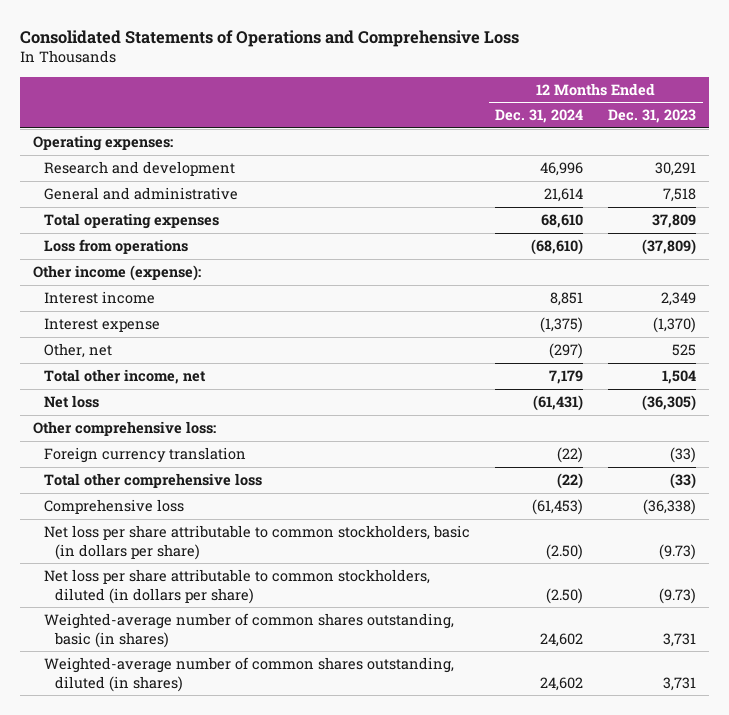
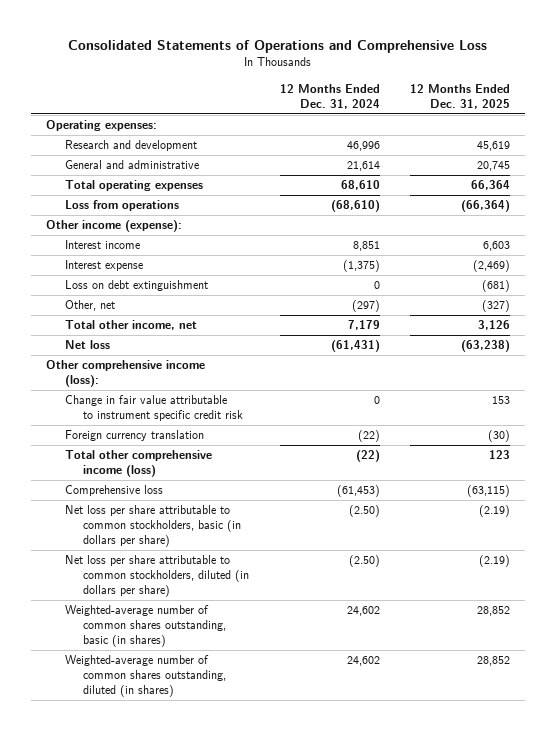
- | 12 Months Ended Dec. 31, 2024 | 12 Months Ended Dec. 31, 2023
+ | 12 Months Ended Dec. 31, 2024 | 12 Months Ended Dec. 31, 2025
+ Loss on debt extinguishment | 0 | (681)
- Other comprehensive loss:
+ Other comprehensive income (loss):
+ Change in fair value attributable to instrument specific credit risk | 0 | 153
- Total other comprehensive loss | (22) | (33)
+ Total other comprehensive income (loss) | (22) | 123

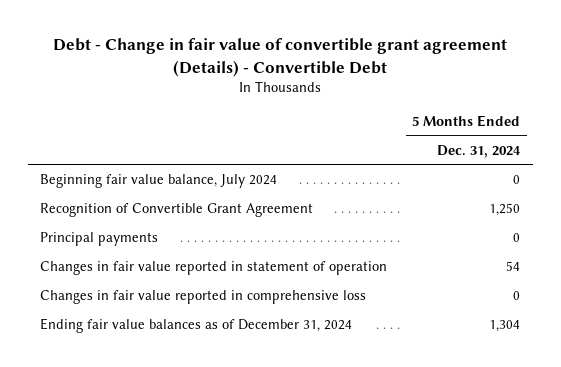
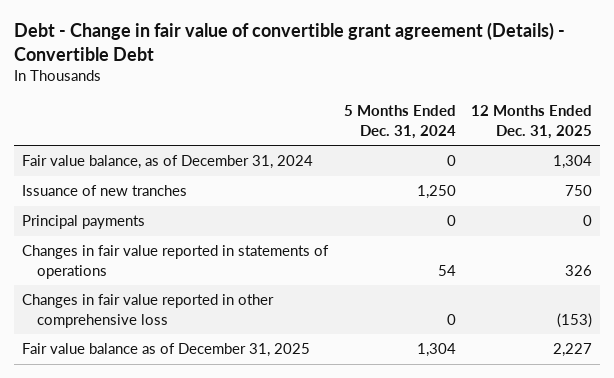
- | 5 Months Ended Dec. 31, 2024
+ | 5 Months Ended Dec. 31, 2024 | 12 Months Ended Dec. 31, 2025
- Beginning fair value balance, July 2024 | 0
- Recognition of Convertible Grant Agreement | 1,250
+ Fair value balance, as of December 31, 2024 | 0 | 1,304
+ Issuance of new tranches | 1,250 | 750
- Changes in fair value reported in statement of operation | 54
- Changes in fair value reported in comprehensive loss | 0
- Ending fair value balances as of December 31, 2024 | 1,304
+ Changes in fair value reported in statements of operations | 54 | 326
+ Changes in fair value reported in other comprehensive loss | 0 | (153)
+ Fair value balance as of December 31, 2025 | 1,304 | 2,227

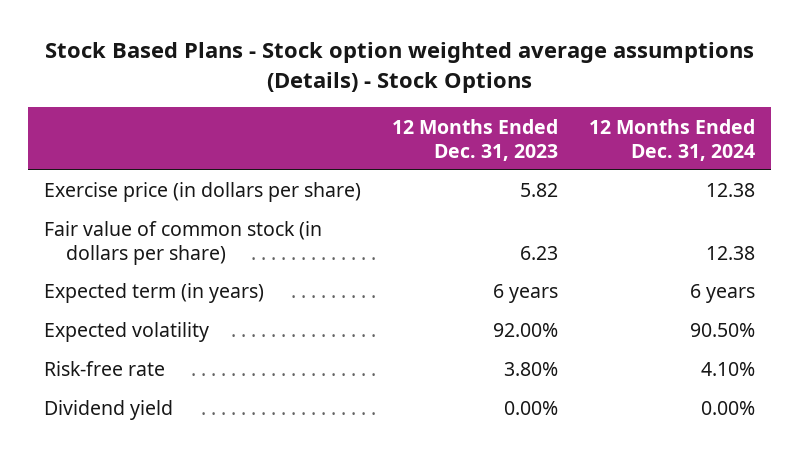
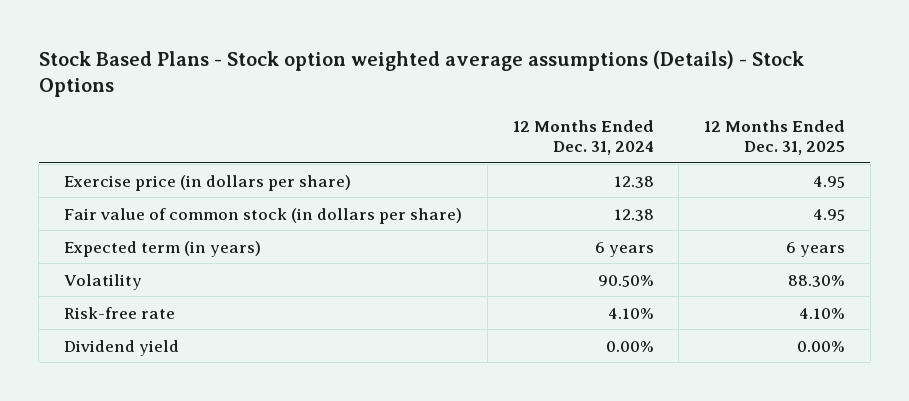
- | 12 Months Ended Dec. 31, 2023 | 12 Months Ended Dec. 31, 2024
+ | 12 Months Ended Dec. 31, 2024 | 12 Months Ended Dec. 31, 2025
- Expected volatility | 92.00% | 90.50%
+ Volatility | 90.50% | 88.30%

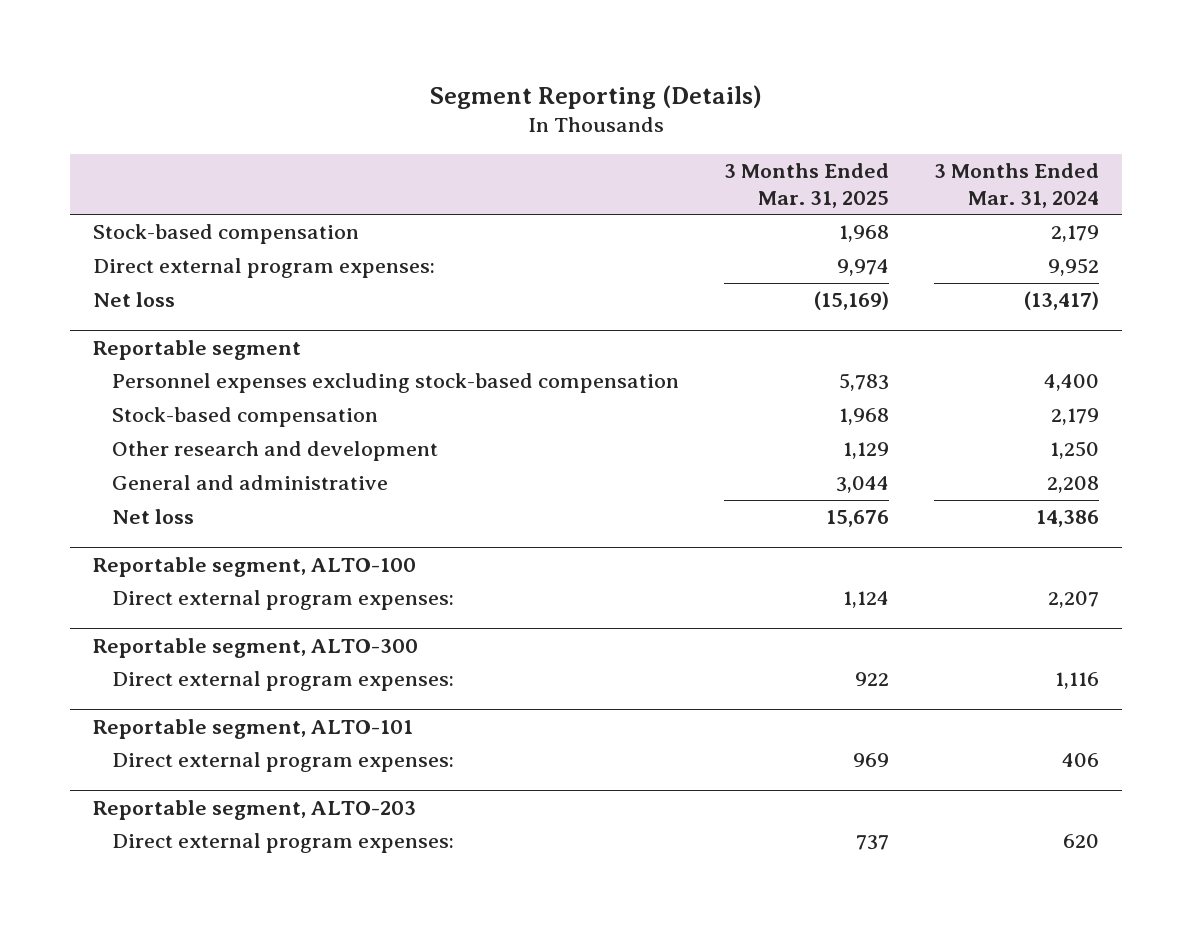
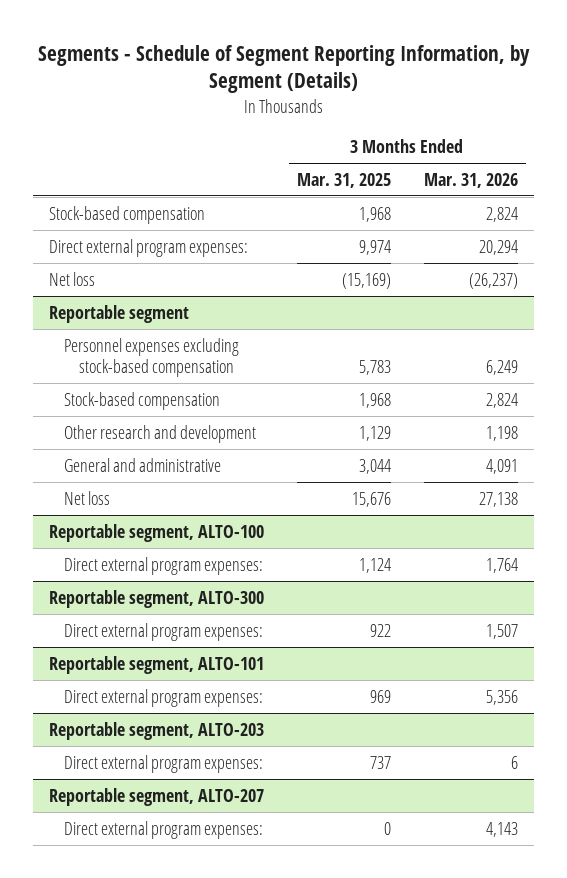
- Segment Reporting (Details)
+ Segments - Schedule of Segment Reporting Information, by Segment (Details)
- | 3 Months Ended Mar. 31, 2025 | 3 Months Ended Mar. 31, 2024
+ | 3 Months Ended Mar. 31, 2025 | 3 Months Ended Mar. 31, 2026
+ Reportable segment, ALTO-207
+ Direct external program expenses: | 0 | 4,143

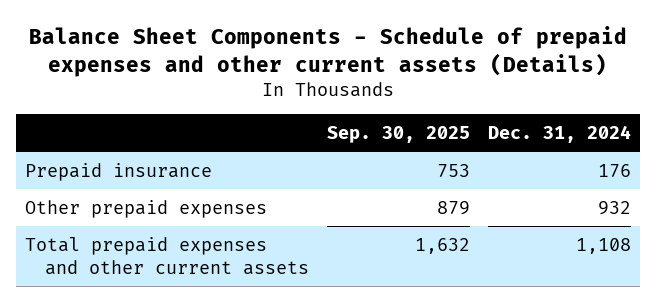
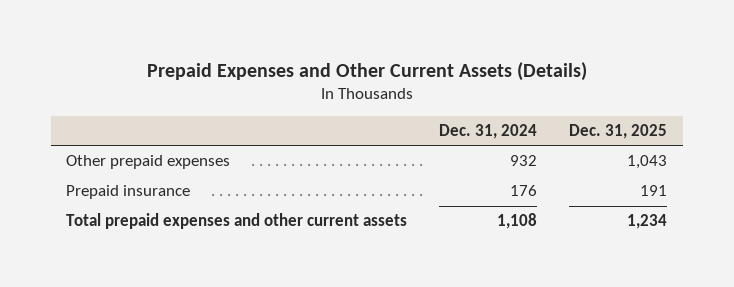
- Balance Sheet Components - Schedule of prepaid expenses and other current assets (Details)
+ Prepaid Expenses and Other Current Assets (Details)
- | Sep. 30, 2025 | Dec. 31, 2024
+ | Dec. 31, 2024 | Dec. 31, 2025
moved down: Prepaid insurance | 176 | 191

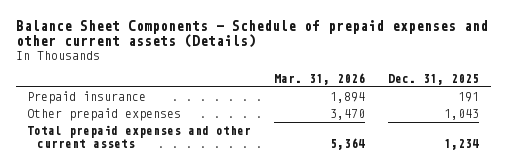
- Prepaid Expenses and Other Current Assets (Details)
+ Balance Sheet Components - Schedule of prepaid expenses and other current assets (Details)
- | Dec. 31, 2024 | Dec. 31, 2025
+ | Mar. 31, 2026 | Dec. 31, 2025
moved down: Other prepaid expenses | 3,470 | 1,043

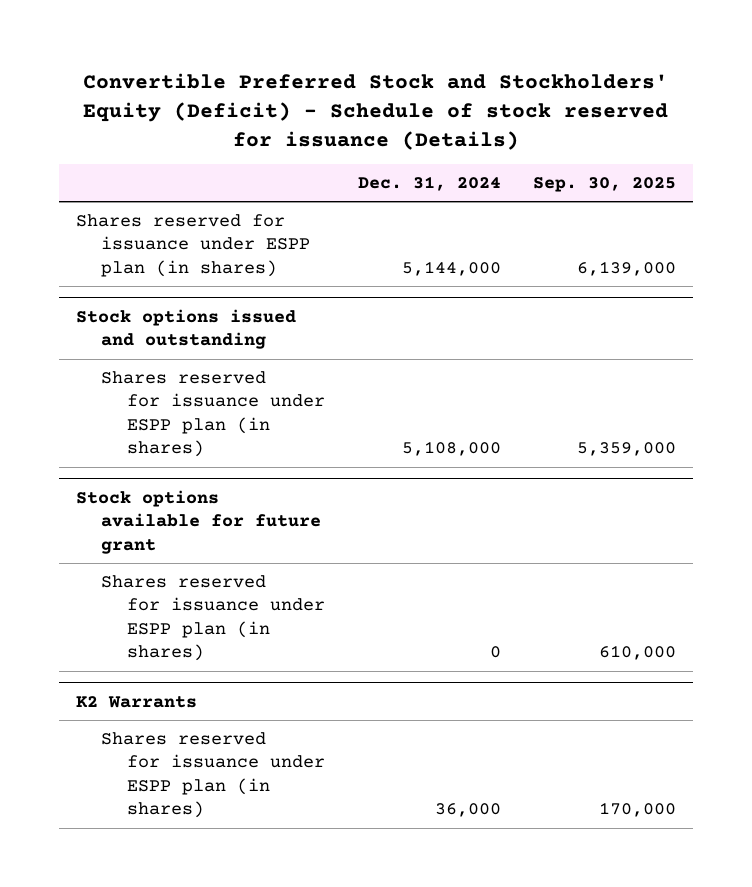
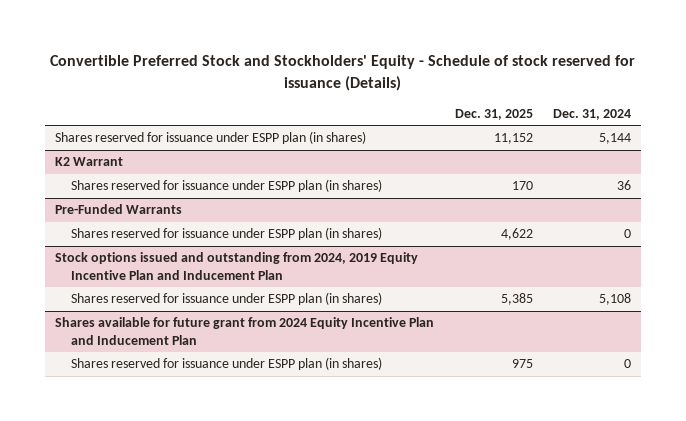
- Convertible Preferred Stock and Stockholders' Equity (Deficit) - Schedule of stock reserved for issuance (Details)
+ Convertible Preferred Stock and Stockholders' Equity - Schedule of stock reserved for issuance (Details)
- | Dec. 31, 2024 | Sep. 30, 2025
+ | Dec. 31, 2025 | Dec. 31, 2024
- Shares reserved for issuance under ESPP plan (in shares) | 5,144,000 | 6,139,000
- Stock options issued and outstanding
- Shares reserved for issuance under ESPP plan (in shares) | 5,108,000 | 5,359,000
- Stock options available for future grant
+ Shares reserved for issuance under ESPP plan (in shares) | 11,152 | 5,144
+ K2 Warrant
+ Shares reserved for issuance under ESPP plan (in shares) | 170 | 36
+ Pre-Funded Warrants
- K2 Warrants
- Shares reserved for issuance under ESPP plan (in shares) | 36,000 | 170,000
+ Stock options issued and outstanding from 2024, 2019 Equity Incentive Plan and Inducement Plan
+ Shares reserved for issuance under ESPP plan (in shares) | 5,385 | 5,108
+ Shares available for future grant from 2024 Equity Incentive Plan and Inducement Plan
+ Shares reserved for issuance under ESPP plan (in shares) | 975 | 0

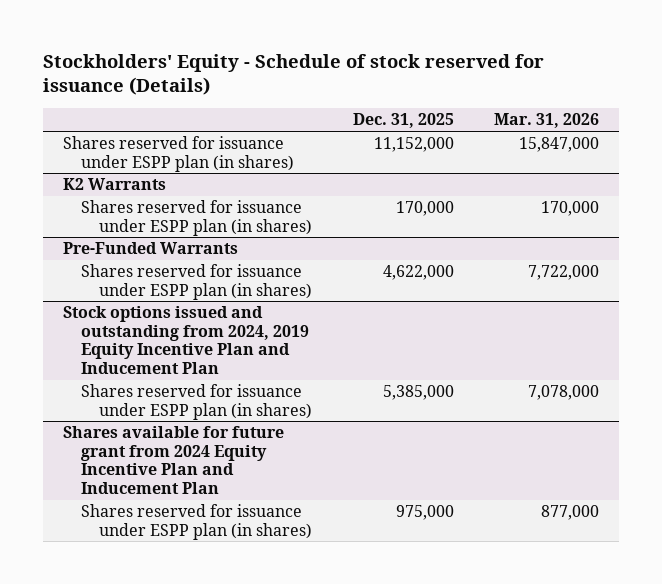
- Convertible Preferred Stock and Stockholders' Equity - Schedule of stock reserved for issuance (Details)
+ Stockholders' Equity - Schedule of stock reserved for issuance (Details)
- | Dec. 31, 2025 | Dec. 31, 2024
+ | Dec. 31, 2025 | Mar. 31, 2026
- Shares reserved for issuance under ESPP plan (in shares) | 11,152 | 5,144
- K2 Warrant
- Shares reserved for issuance under ESPP plan (in shares) | 170 | 36
+ Shares reserved for issuance under ESPP plan (in shares) | 11,152,000 | 15,847,000
+ K2 Warrants
+ Shares reserved for issuance under ESPP plan (in shares) | 170,000 | 170,000
@ Pre-Funded Warrants
- Shares reserved for issuance under ESPP plan (in shares) | 4,622 | 0
+ Shares reserved for issuance under ESPP plan (in shares) | 4,622,000 | 7,722,000
@ Stock options issued and outstanding from 2024, 2019 Equity Incentive Plan and Inducement Plan
- Shares reserved for issuance under ESPP plan (in shares) | 5,385 | 5,108
+ Shares reserved for issuance under ESPP plan (in shares) | 5,385,000 | 7,078,000
@ Shares available for future grant from 2024 Equity Incentive Plan and Inducement Plan
- Shares reserved for issuance under ESPP plan (in shares) | 975 | 0
+ Shares reserved for issuance under ESPP plan (in shares) | 975,000 | 877,000

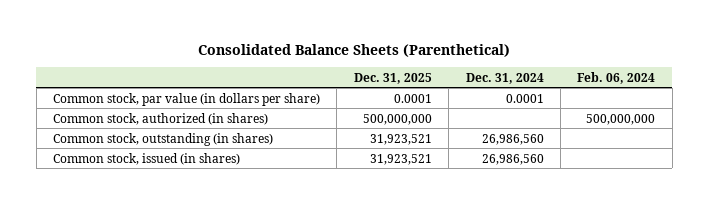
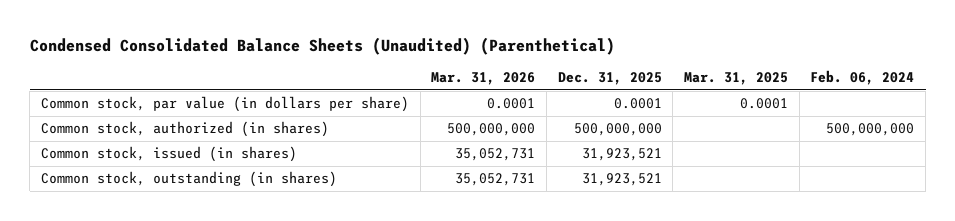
- Consolidated Balance Sheets (Parenthetical)
+ Condensed Consolidated Balance Sheets (Unaudited) (Parenthetical)
- | Dec. 31, 2025 | Dec. 31, 2024 | Feb. 06, 2024
+ | Mar. 31, 2026 | Dec. 31, 2025 | Mar. 31, 2025 | Feb. 06, 2024
moved down: Common stock, outstanding (in shares) | 35,052,731 | 31,923,521 | |

